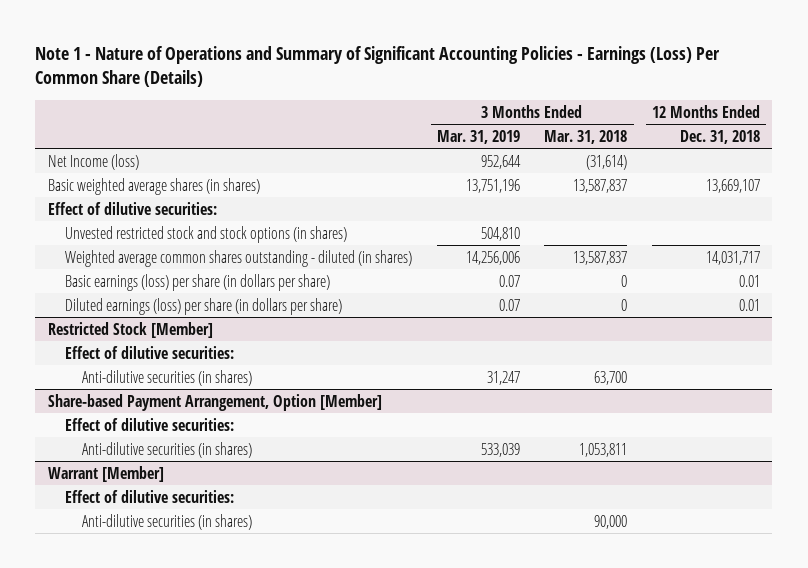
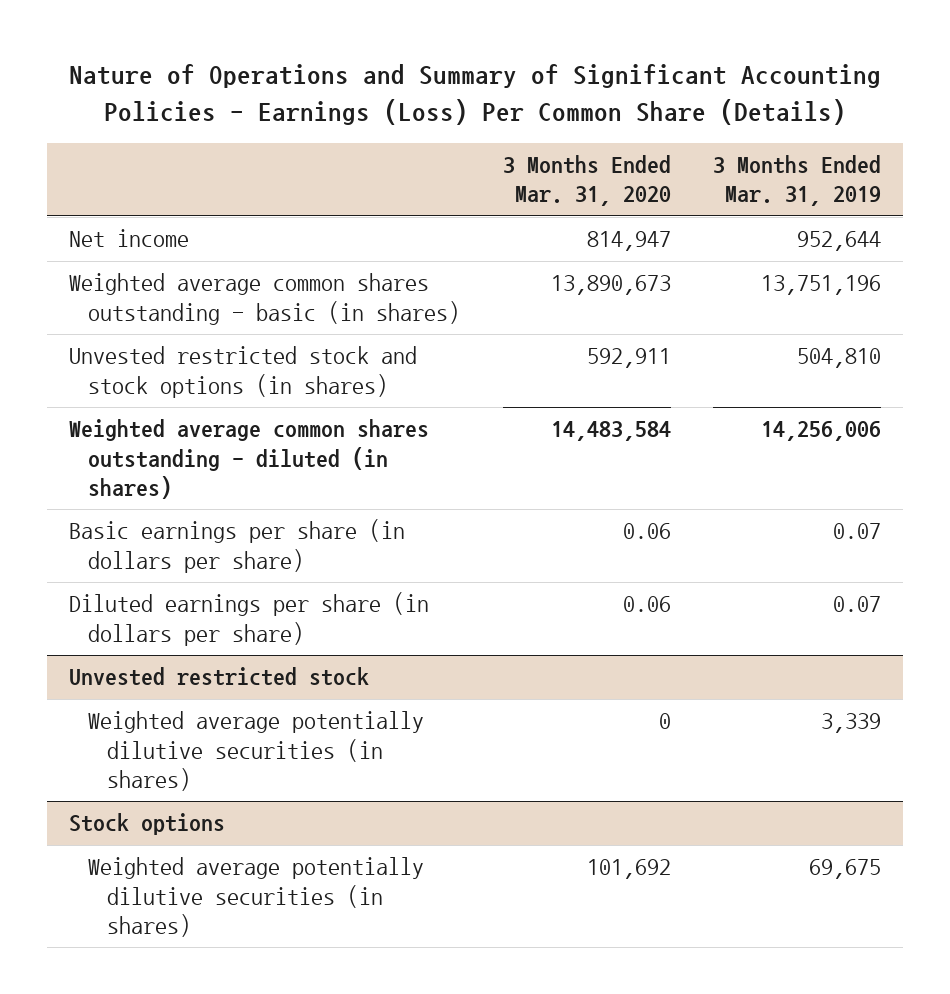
- Note 1 - Nature of Operations and Summary of Significant Accounting Policies - Earnings (Loss) Per Common Share (Details)
+ Nature of Operations and Summary of Significant Accounting Policies - Earnings (Loss) Per Common Share (Details)
- | 3 Months Ended Mar. 31, 2019 | 3 Months Ended Mar. 31, 2018 | 12 Months Ended Dec. 31, 2018
+ | 3 Months Ended Mar. 31, 2020 | 3 Months Ended Mar. 31, 2019
- Net Income (loss) | 952,644 | (31,614) |
- Basic weighted average shares (in shares) | 13,751,196 | 13,587,837 | 13,669,107
- Effect of dilutive securities:
+ Net income | 814,947 | 952,644
+ Weighted average common shares outstanding - basic (in shares) | 13,890,673 | 13,751,196
- Basic earnings (loss) per share (in dollars per share) | 0.07 | 0 | 0.01
- Diluted earnings (loss) per share (in dollars per share) | 0.07 | 0 | 0.01
- Restricted Stock [Member]
- Effect of dilutive securities:
- Anti-dilutive securities (in shares) | 31,247 | 63,700 |
- Share-based Payment Arrangement, Option [Member]
- Effect of dilutive securities:
- Anti-dilutive securities (in shares) | 533,039 | 1,053,811 |
- Warrant [Member]
- Effect of dilutive securities:
- Anti-dilutive securities (in shares) | | 90,000 |
+ Basic earnings per share (in dollars per share) | 0.06 | 0.07
+ Diluted earnings per share (in dollars per share) | 0.06 | 0.07
+ Unvested restricted stock
+ Weighted average potentially dilutive securities (in shares) | 0 | 3,339
+ Stock options
+ Weighted average potentially dilutive securities (in shares) | 101,692 | 69,675

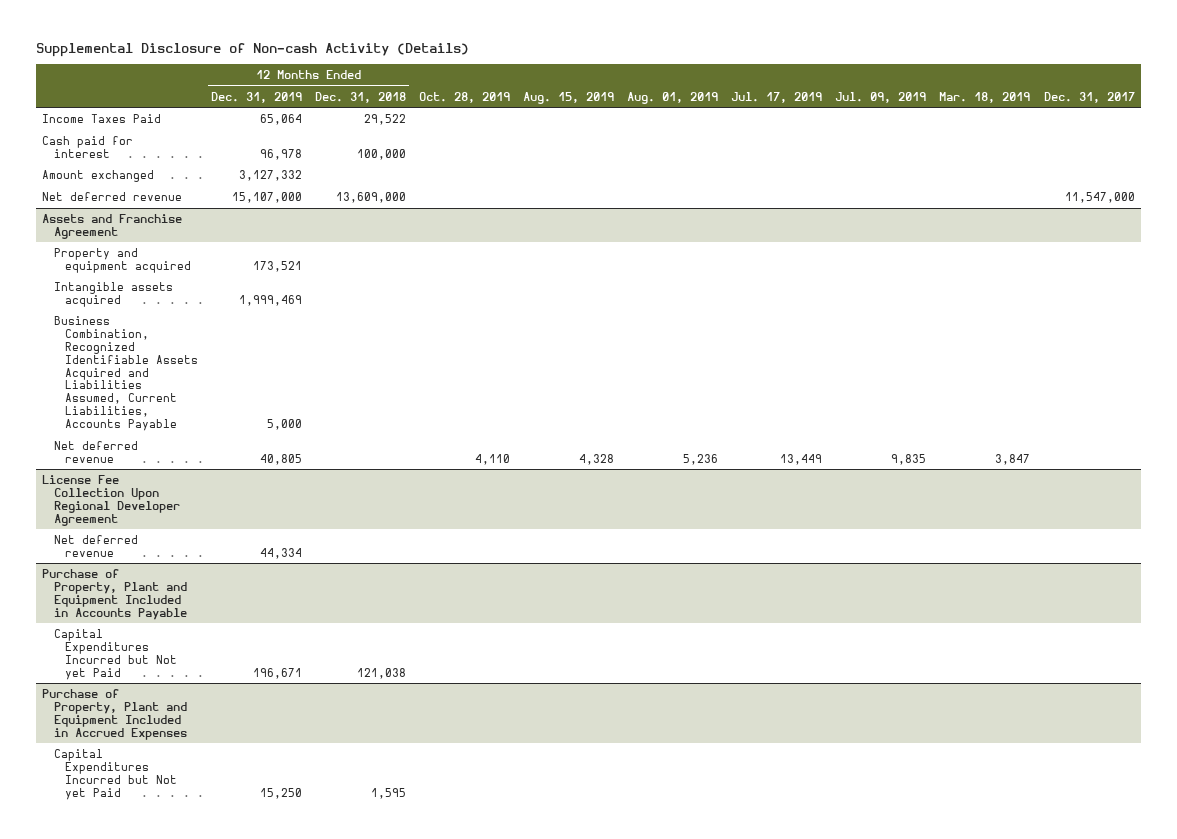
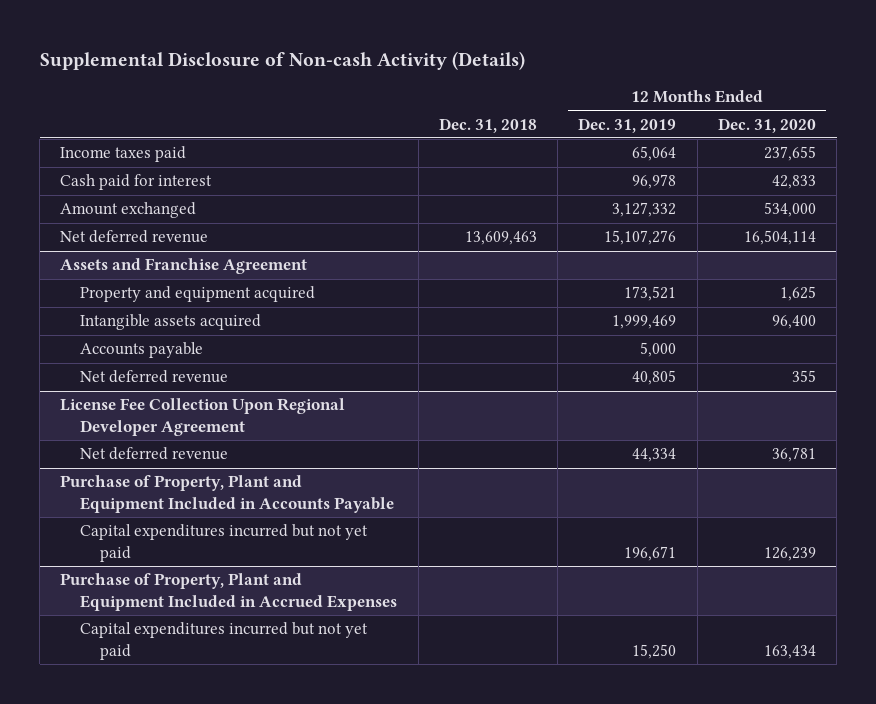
- | 12 Months Ended Dec. 31, 2019 | 12 Months Ended Dec. 31, 2018 | Oct. 28, 2019 | Aug. 15, 2019 | Aug. 01, 2019 | Jul. 17, 2019 | Jul. 09, 2019 | Mar. 18, 2019 | Dec. 31, 2017
+ | Dec. 31, 2018 | 12 Months Ended Dec. 31, 2019 | 12 Months Ended Dec. 31, 2020
- Income Taxes Paid | 65,064 | 29,522 | | | | | | |
+ Income taxes paid | | 65,064 | 237,655
- Net deferred revenue | 15,107,000 | 13,609,000 | | | | | | | 11,547,000
+ Net deferred revenue | 13,609,463 | 15,107,276 | 16,504,114
@ Assets and Franchise Agreement
- Business Combination, Recognized Identifiable Assets Acquired and Liabilities Assumed, Current Liabilities, Accounts Payable | 5,000 | | | | | | | |
+ Accounts payable | | 5,000 |
@ Purchase of Property, Plant and Equipment Included in Accounts Payable
- Capital Expenditures Incurred but Not yet Paid | 196,671 | 121,038 | | | | | | |
+ Capital expenditures incurred but not yet paid | | 196,671 | 126,239
@ Purchase of Property, Plant and Equipment Included in Accrued Expenses
- Capital Expenditures Incurred but Not yet Paid | 15,250 | 1,595 | | | | | | |
+ Capital expenditures incurred but not yet paid | | 15,250 | 163,434

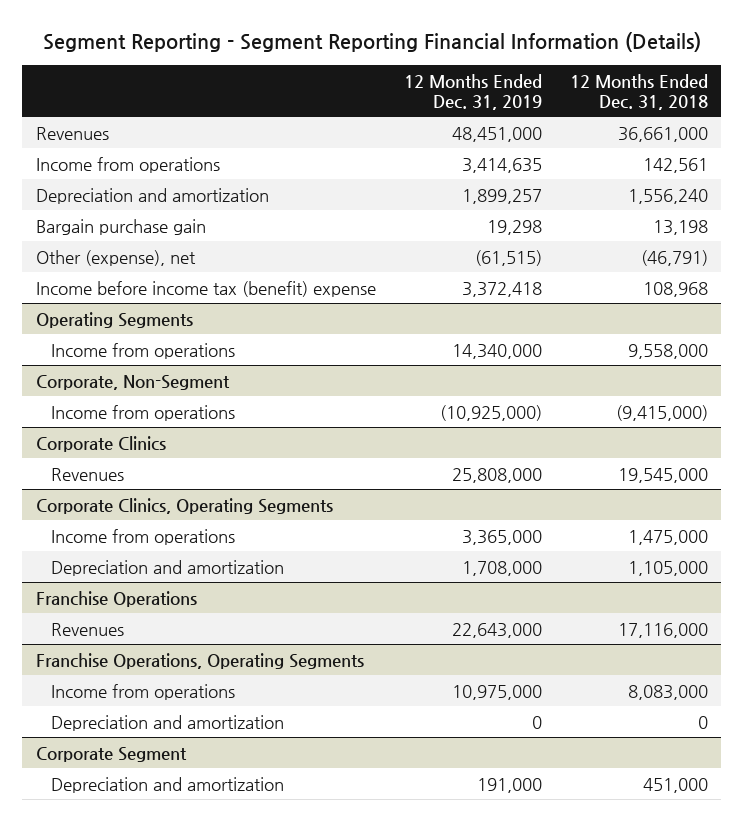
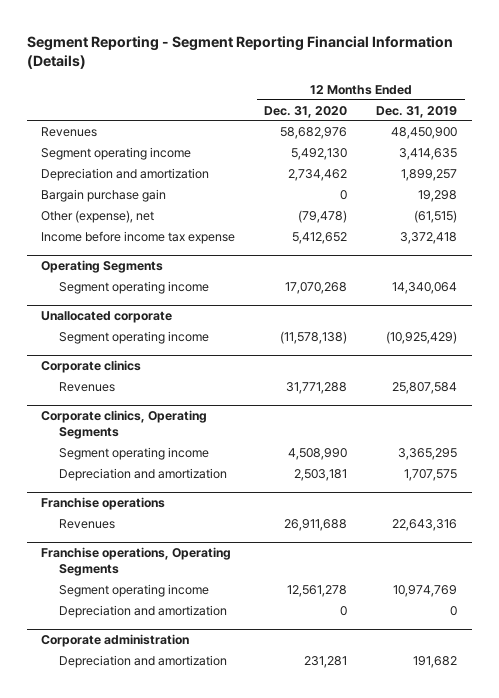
- | 12 Months Ended Dec. 31, 2019 | 12 Months Ended Dec. 31, 2018
+ | 12 Months Ended Dec. 31, 2020 | 12 Months Ended Dec. 31, 2019
- Revenues | 48,451,000 | 36,661,000
- Income from operations | 3,414,635 | 142,561
+ Revenues | 58,682,976 | 48,450,900
+ Segment operating income | 5,492,130 | 3,414,635
- Income before income tax (benefit) expense | 3,372,418 | 108,968
+ Income before income tax expense | 5,412,652 | 3,372,418
@ Operating Segments
- Income from operations | 14,340,000 | 9,558,000
- Corporate, Non-Segment
- Income from operations | (10,925,000) | (9,415,000)
- Corporate Clinics
- Revenues | 25,808,000 | 19,545,000
- Corporate Clinics, Operating Segments
- Income from operations | 3,365,000 | 1,475,000
- Depreciation and amortization | 1,708,000 | 1,105,000
- Franchise Operations
- Revenues | 22,643,000 | 17,116,000
- Franchise Operations, Operating Segments
- Income from operations | 10,975,000 | 8,083,000
@ Operating Segments
+ Segment operating income | 17,070,268 | 14,340,064
+ Unallocated corporate
+ Segment operating income | (11,578,138) | (10,925,429)
+ Corporate clinics
+ Revenues | 31,771,288 | 25,807,584
+ Corporate clinics, Operating Segments
+ Segment operating income | 4,508,990 | 3,365,295
+ Depreciation and amortization | 2,503,181 | 1,707,575
+ Franchise operations
+ Revenues | 26,911,688 | 22,643,316
+ Franchise operations, Operating Segments
+ Segment operating income | 12,561,278 | 10,974,769
- Corporate Segment
- Depreciation and amortization | 191,000 | 451,000
+ Corporate administration
+ Depreciation and amortization | 231,281 | 191,682

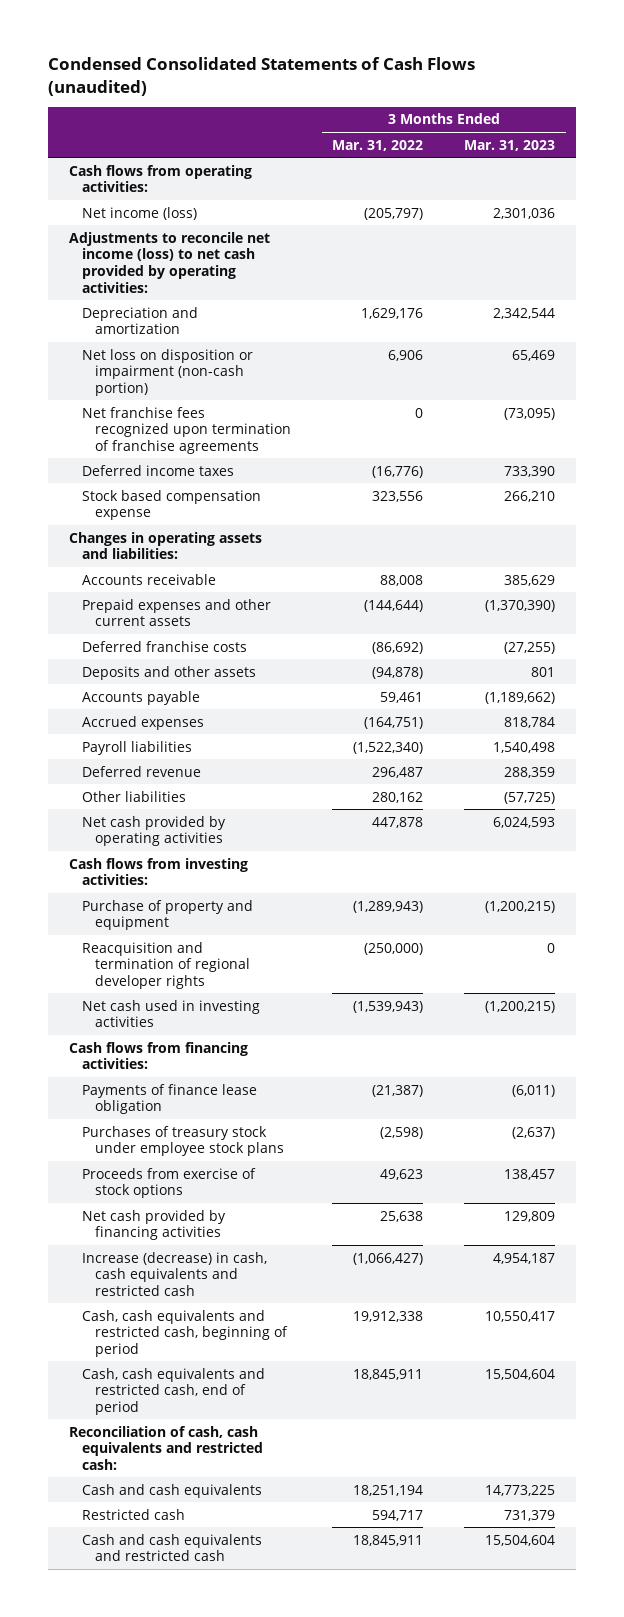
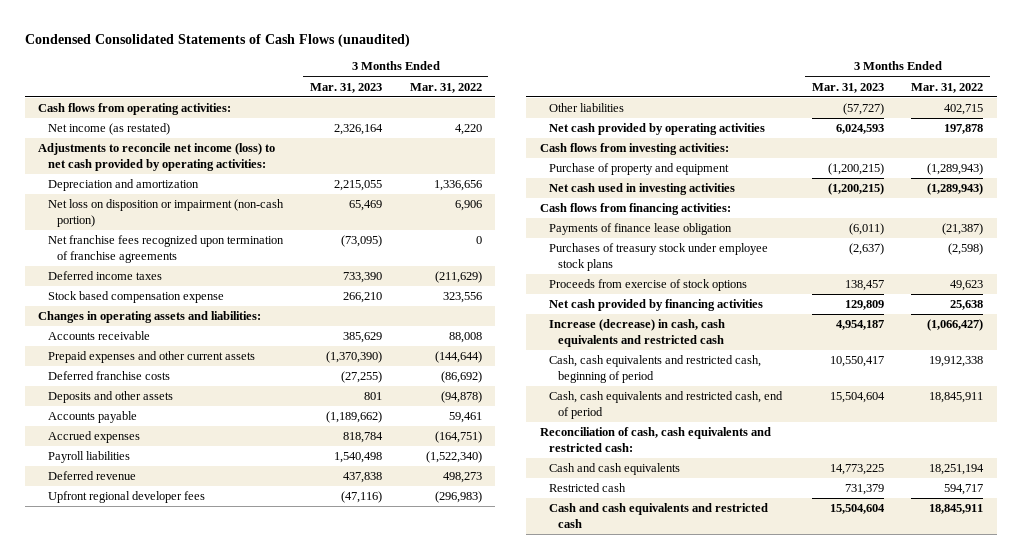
- | 3 Months Ended Mar. 31, 2022 | 3 Months Ended Mar. 31, 2023
+ | 3 Months Ended Mar. 31, 2023 | 3 Months Ended Mar. 31, 2022
- Net income (loss) | (205,797) | 2,301,036
+ Net income (as restated) | 2,326,164 | 4,220
- Depreciation and amortization | 1,629,176 | 2,342,544
+ Depreciation and amortization | 2,215,055 | 1,336,656
- Deferred income taxes | (16,776) | 733,390
+ Deferred income taxes | 733,390 | (211,629)
- Deferred revenue | 296,487 | 288,359
- Other liabilities | 280,162 | (57,725)
- Net cash provided by operating activities | 447,878 | 6,024,593
+ Deferred revenue | 437,838 | 498,273
+ Upfront regional developer fees | (47,116) | (296,983)
+ Other liabilities | (57,727) | 402,715
+ Net cash provided by operating activities | 6,024,593 | 197,878
- Reacquisition and termination of regional developer rights | (250,000) | 0
- Net cash used in investing activities | (1,539,943) | (1,200,215)
+ Net cash used in investing activities | (1,200,215) | (1,289,943)

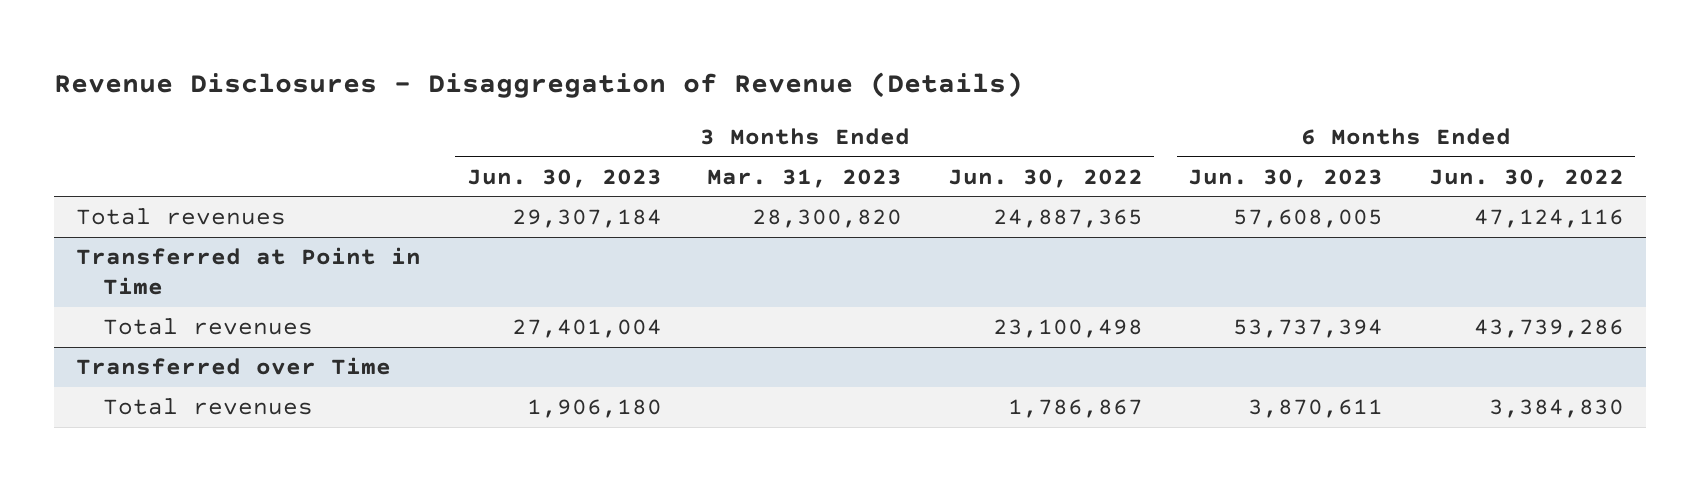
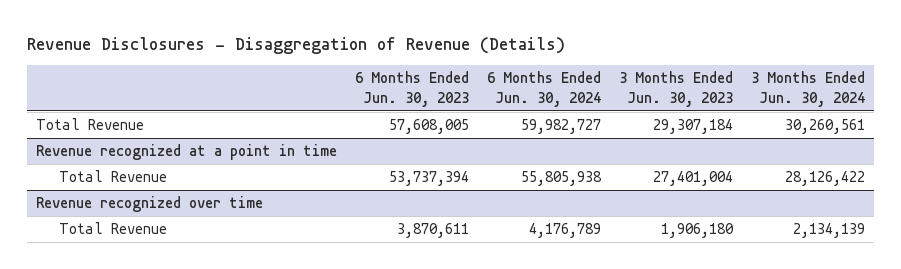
- | 3 Months Ended Jun. 30, 2023 | 3 Months Ended Mar. 31, 2023 | 3 Months Ended Jun. 30, 2022 | 6 Months Ended Jun. 30, 2023 | 6 Months Ended Jun. 30, 2022
+ | 6 Months Ended Jun. 30, 2023 | 6 Months Ended Jun. 30, 2024 | 3 Months Ended Jun. 30, 2023 | 3 Months Ended Jun. 30, 2024
- Total revenues | 29,307,184 | 28,300,820 | 24,887,365 | 57,608,005 | 47,124,116
- Transferred at Point in Time
- Total revenues | 27,401,004 | | 23,100,498 | 53,737,394 | 43,739,286
- Transferred over Time
- Total revenues | 1,906,180 | | 1,786,867 | 3,870,611 | 3,384,830
+ Total Revenue | 57,608,005 | 59,982,727 | 29,307,184 | 30,260,561
+ Revenue recognized at a point in time
+ Total Revenue | 53,737,394 | 55,805,938 | 27,401,004 | 28,126,422
+ Revenue recognized over time
+ Total Revenue | 3,870,611 | 4,176,789 | 1,906,180 | 2,134,139

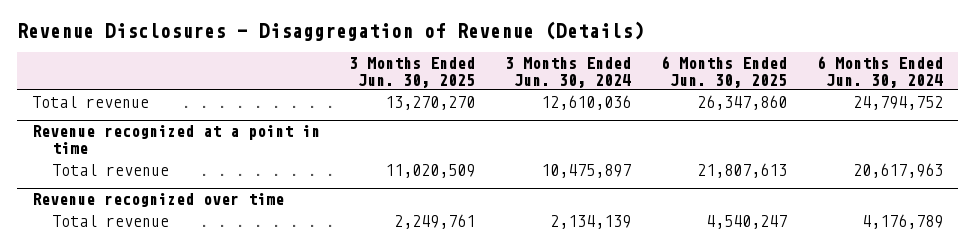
- | 6 Months Ended Jun. 30, 2023 | 6 Months Ended Jun. 30, 2024 | 3 Months Ended Jun. 30, 2023 | 3 Months Ended Jun. 30, 2024
+ | 3 Months Ended Jun. 30, 2025 | 3 Months Ended Jun. 30, 2024 | 6 Months Ended Jun. 30, 2025 | 6 Months Ended Jun. 30, 2024
- Total Revenue | 57,608,005 | 59,982,727 | 29,307,184 | 30,260,561
+ Total revenue | 13,270,270 | 12,610,036 | 26,347,860 | 24,794,752
@ Revenue recognized at a point in time
- Total Revenue | 53,737,394 | 55,805,938 | 27,401,004 | 28,126,422
+ Total revenue | 11,020,509 | 10,475,897 | 21,807,613 | 20,617,963
@ Revenue recognized over time
- Total Revenue | 3,870,611 | 4,176,789 | 1,906,180 | 2,134,139
+ Total revenue | 2,249,761 | 2,134,139 | 4,540,247 | 4,176,789

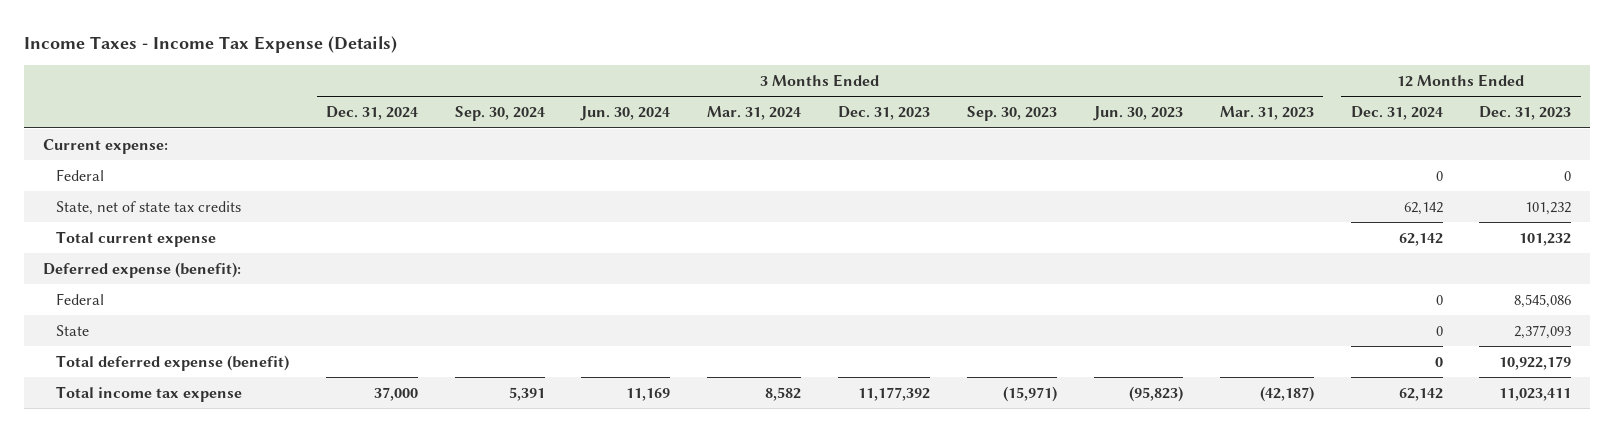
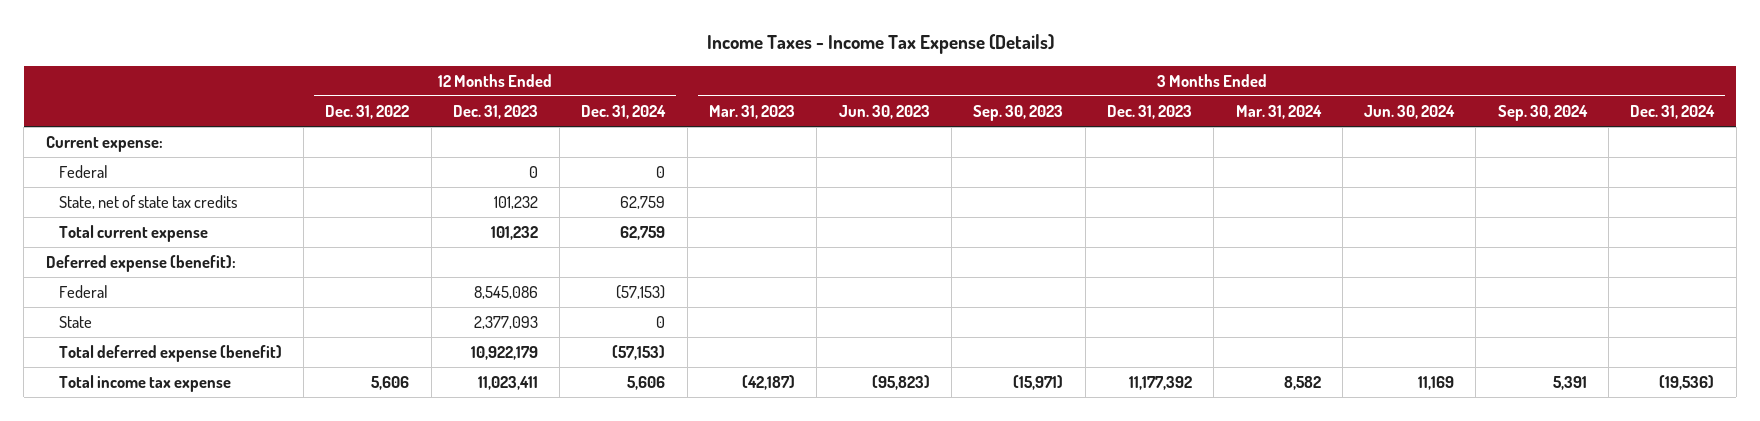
- | 3 Months Ended Dec. 31, 2024 | 3 Months Ended Sep. 30, 2024 | 3 Months Ended Jun. 30, 2024 | 3 Months Ended Mar. 31, 2024 | 3 Months Ended Dec. 31, 2023 | 3 Months Ended Sep. 30, 2023 | 3 Months Ended Jun. 30, 2023 | 3 Months Ended Mar. 31, 2023 | 12 Months Ended Dec. 31, 2024 | 12 Months Ended Dec. 31, 2023
+ | 12 Months Ended Dec. 31, 2022 | 12 Months Ended Dec. 31, 2023 | 12 Months Ended Dec. 31, 2024 | 3 Months Ended Mar. 31, 2023 | 3 Months Ended Jun. 30, 2023 | 3 Months Ended Sep. 30, 2023 | 3 Months Ended Dec. 31, 2023 | 3 Months Ended Mar. 31, 2024 | 3 Months Ended Jun. 30, 2024 | 3 Months Ended Sep. 30, 2024 | 3 Months Ended Dec. 31, 2024
- State, net of state tax credits | | | | | | | | | 62,142 | 101,232
- Total current expense | | | | | | | | | 62,142 | 101,232
+ State, net of state tax credits | | 101,232 | 62,759 | | | | | | | |
+ Total current expense | | 101,232 | 62,759 | | | | | | | |
- Federal | | | | | | | | | 0 | 8,545,086
+ Federal | | 8,545,086 | (57,153) | | | | | | | |
- Total deferred expense (benefit) | | | | | | | | | 0 | 10,922,179
- Total income tax expense | 37,000 | 5,391 | 11,169 | 8,582 | 11,177,392 | (15,971) | (95,823) | (42,187) | 62,142 | 11,023,411
+ Total deferred expense (benefit) | | 10,922,179 | (57,153) | | | | | | | |
+ Total income tax expense | 5,606 | 11,023,411 | 5,606 | (42,187) | (95,823) | (15,971) | 11,177,392 | 8,582 | 11,169 | 5,391 | (19,536)

